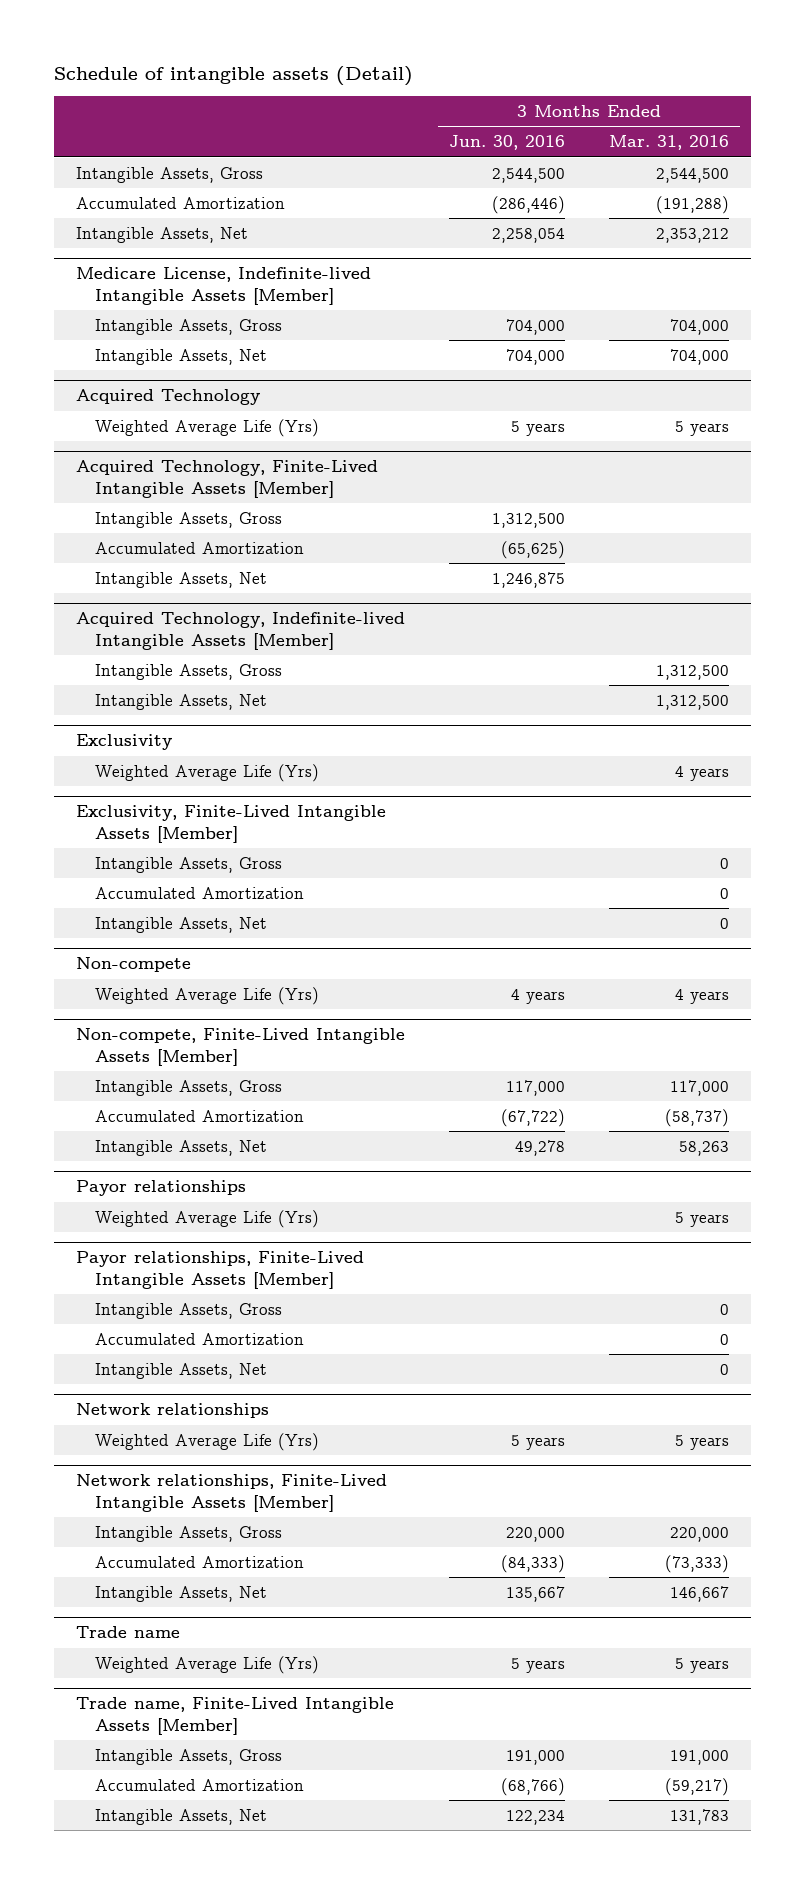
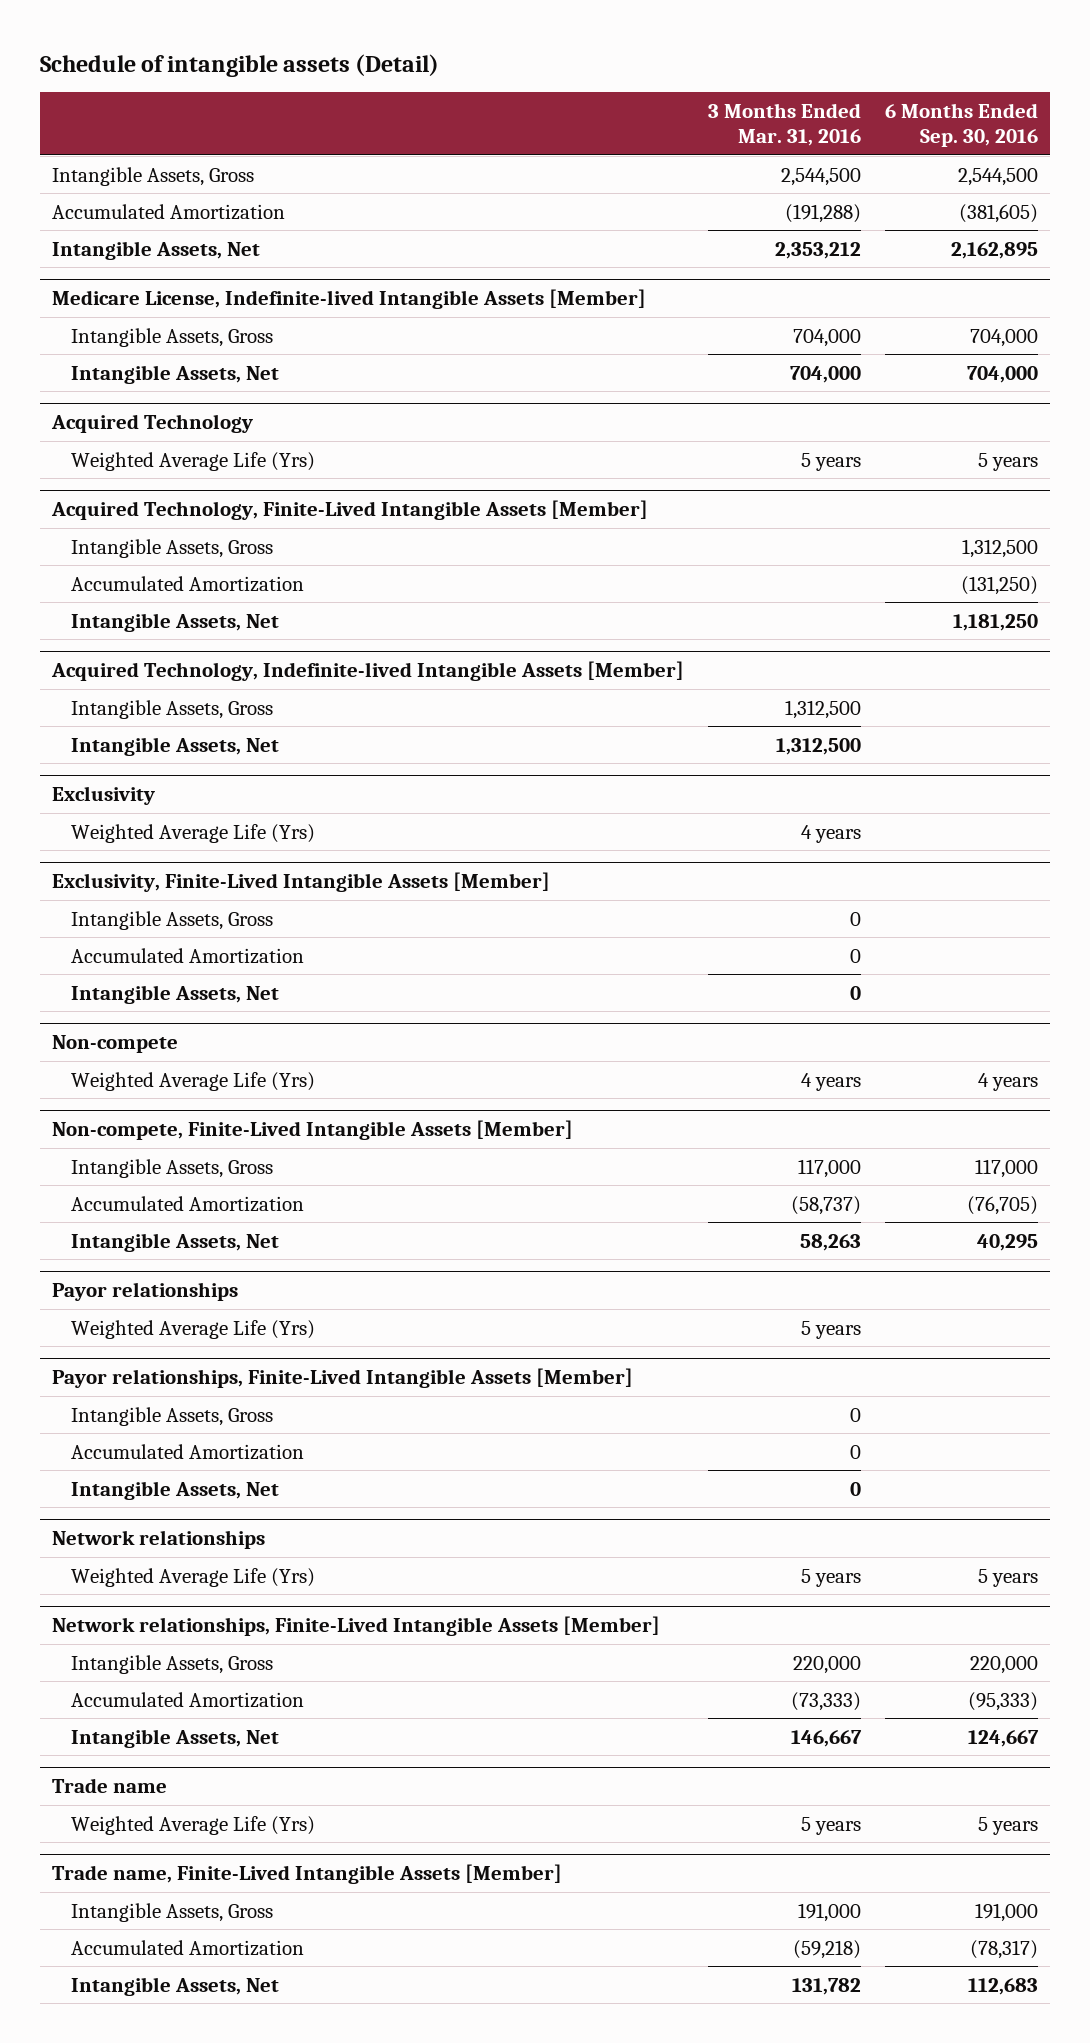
- | 3 Months Ended Jun. 30, 2016 | 3 Months Ended Mar. 31, 2016
+ | 3 Months Ended Mar. 31, 2016 | 6 Months Ended Sep. 30, 2016
@ Trade name, Finite-Lived Intangible Assets [Member]
- Accumulated Amortization | (68,766) | (59,217)
- Intangible Assets, Net | 122,234 | 131,783
+ Accumulated Amortization | (59,218) | (78,317)
+ Intangible Assets, Net | 131,782 | 112,683

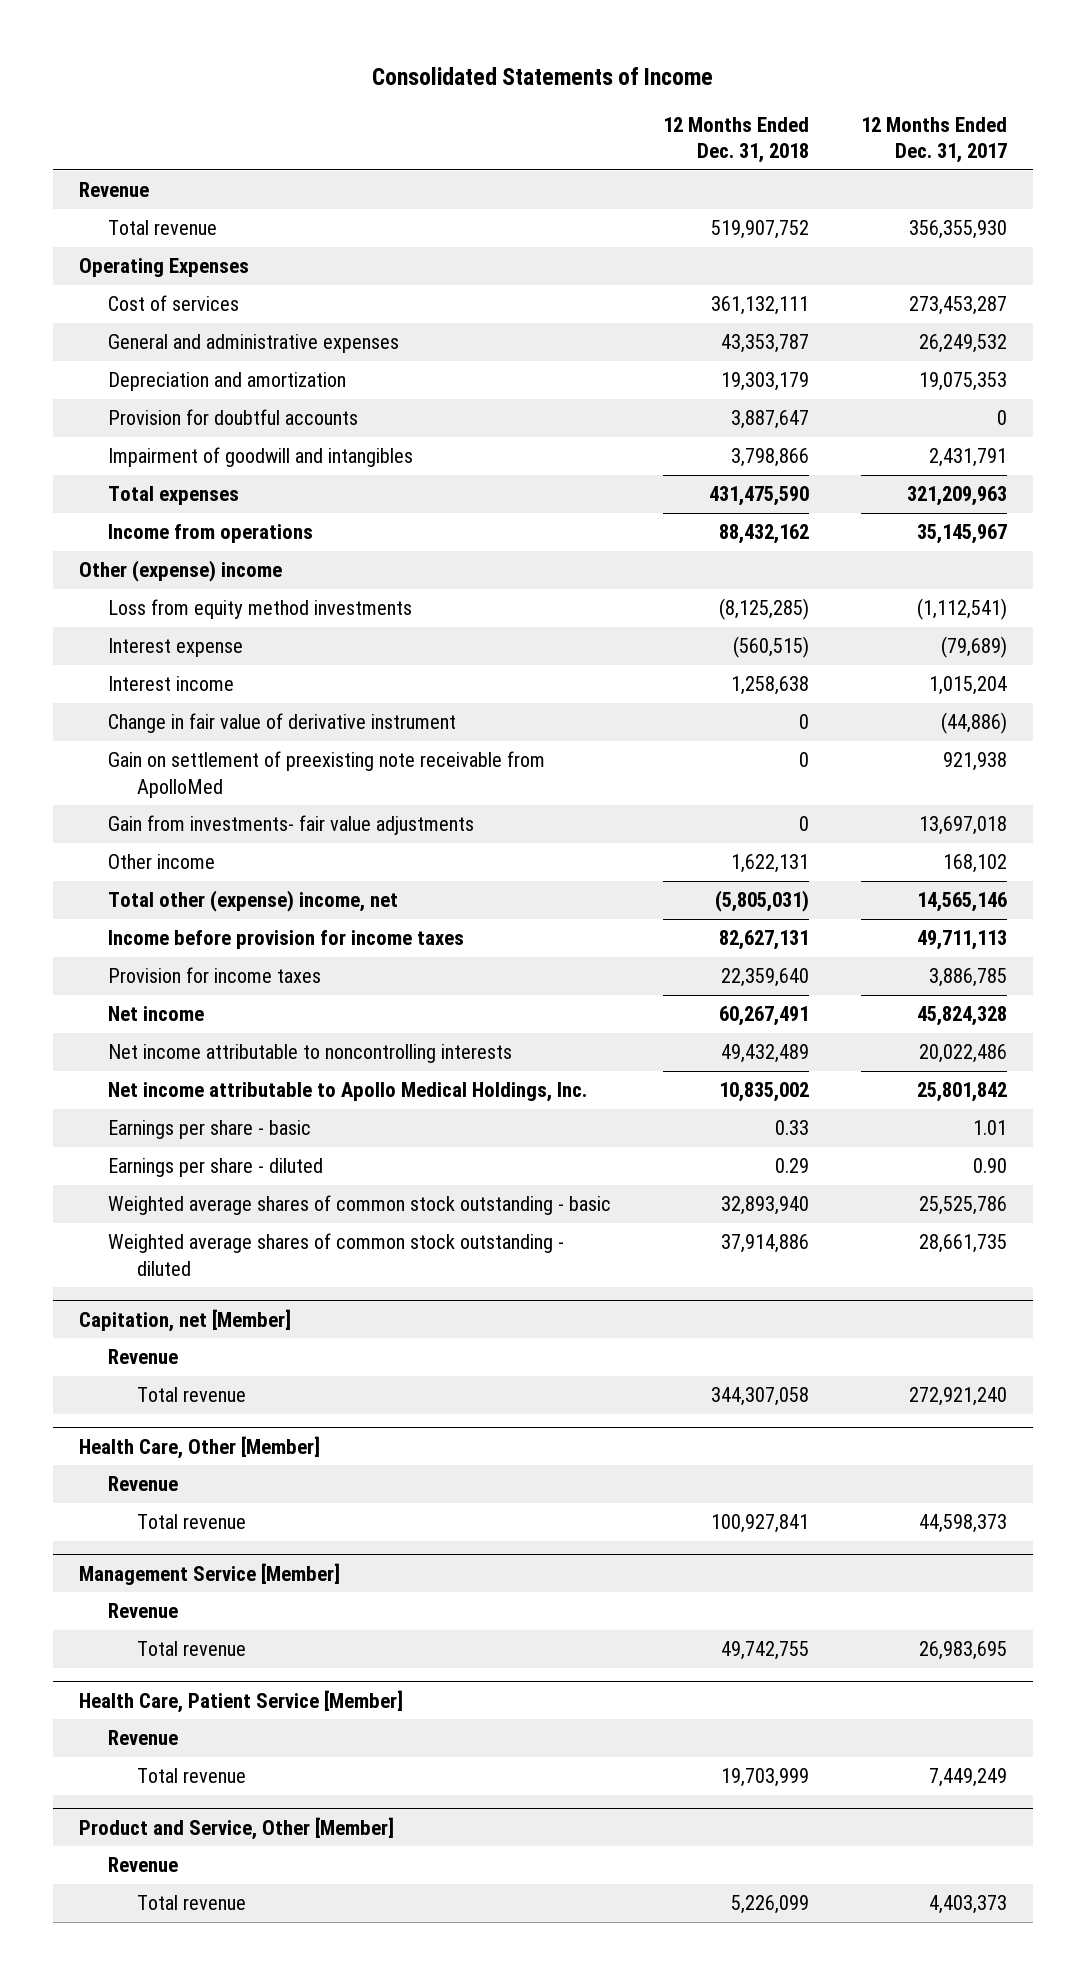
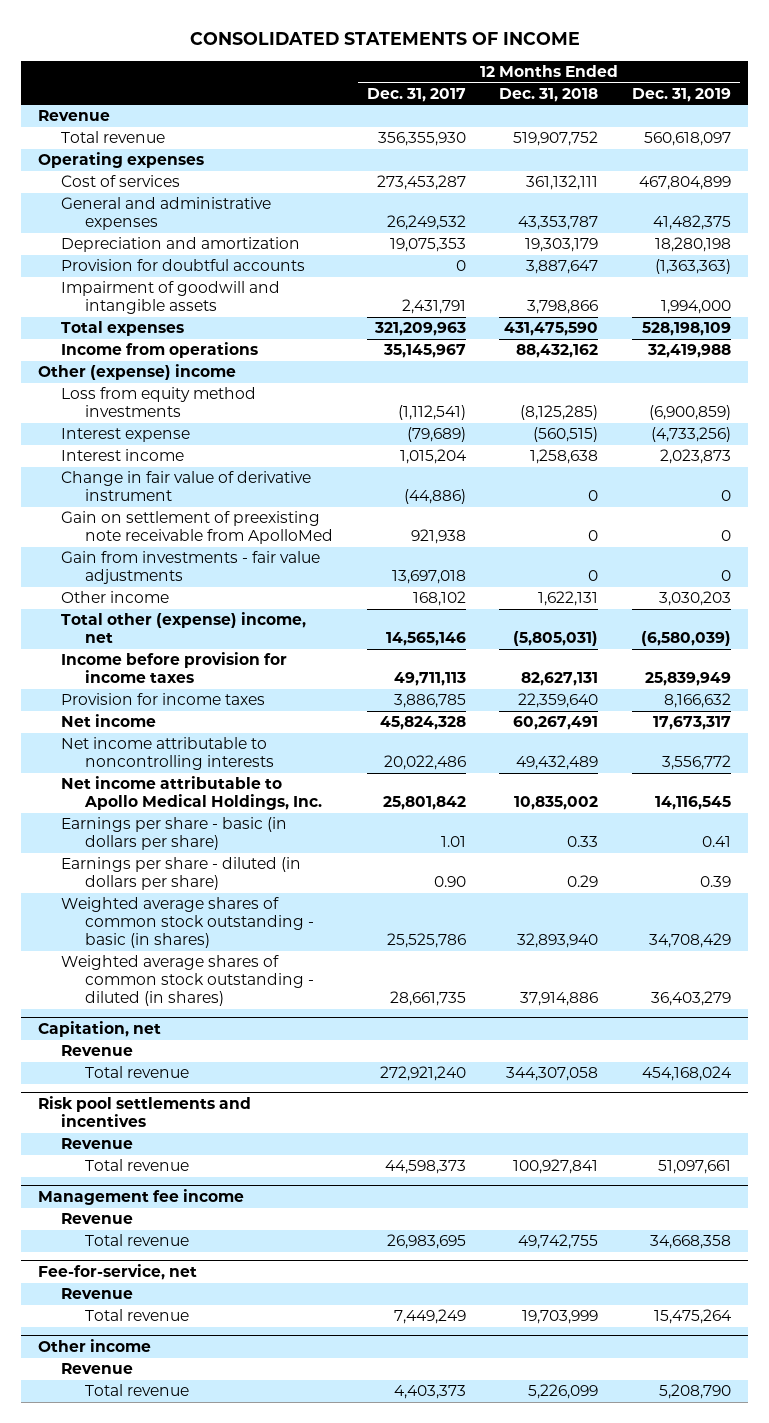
- Consolidated Statements of Income
+ CONSOLIDATED STATEMENTS OF INCOME
- | 12 Months Ended Dec. 31, 2018 | 12 Months Ended Dec. 31, 2017
+ | 12 Months Ended Dec. 31, 2017 | 12 Months Ended Dec. 31, 2018 | 12 Months Ended Dec. 31, 2019
- Operating Expenses
+ Operating expenses
- Impairment of goodwill and intangibles | 3,798,866 | 2,431,791
+ Impairment of goodwill and intangible assets | 2,431,791 | 3,798,866 | 1,994,000
- Gain from investments- fair value adjustments | 0 | 13,697,018
+ Gain from investments - fair value adjustments | 13,697,018 | 0 | 0
- Earnings per share - basic | 0.33 | 1.01
- Earnings per share - diluted | 0.29 | 0.90
- Weighted average shares of common stock outstanding - basic | 32,893,940 | 25,525,786
- Weighted average shares of common stock outstanding - diluted | 37,914,886 | 28,661,735
- Capitation, net [Member]
+ Earnings per share - basic (in dollars per share) | 1.01 | 0.33 | 0.41
+ Earnings per share - diluted (in dollars per share) | 0.90 | 0.29 | 0.39
+ Weighted average shares of common stock outstanding - basic (in shares) | 25,525,786 | 32,893,940 | 34,708,429
+ Weighted average shares of common stock outstanding - diluted (in shares) | 28,661,735 | 37,914,886 | 36,403,279
+ Capitation, net
- Health Care, Other [Member]
+ Risk pool settlements and incentives
- Management Service [Member]
+ Management fee income
- Health Care, Patient Service [Member]
+ Fee-for-service, net
- Product and Service, Other [Member]
+ Other income

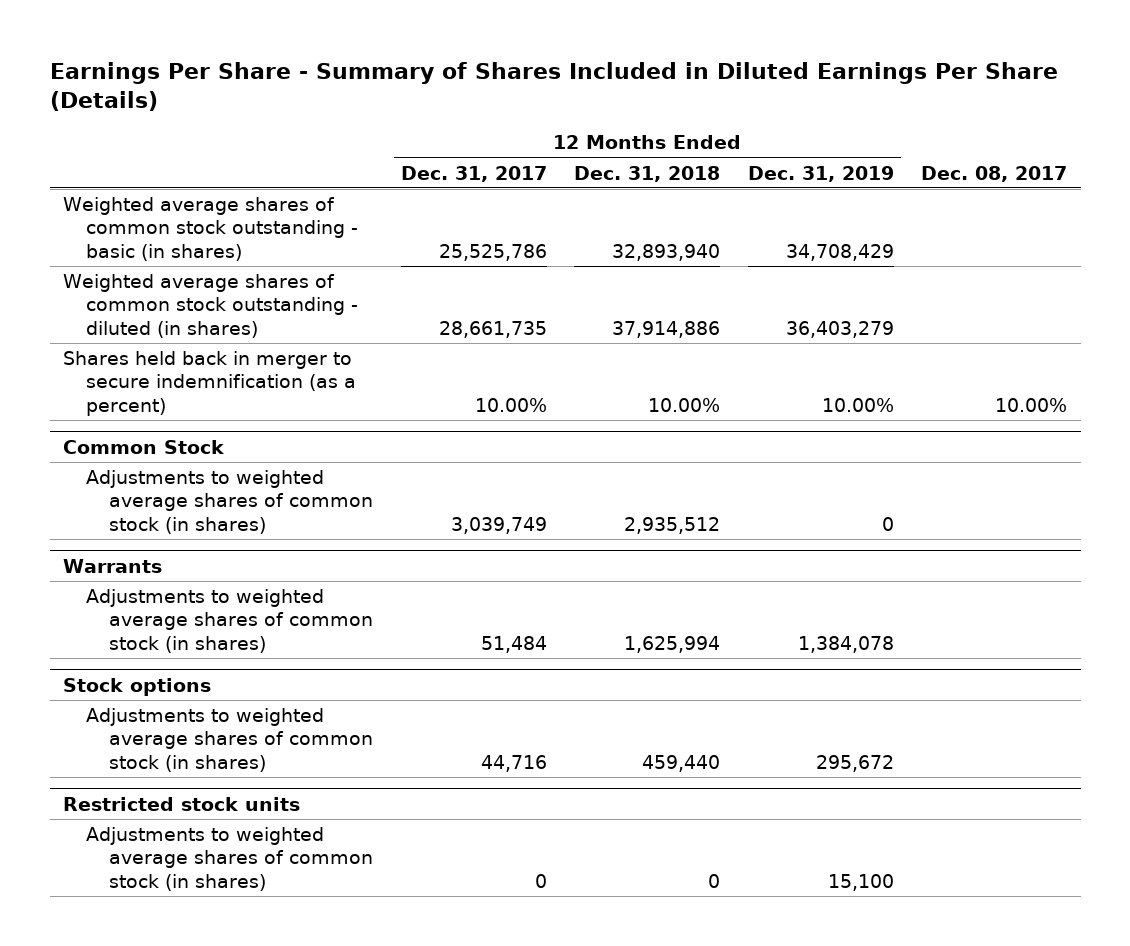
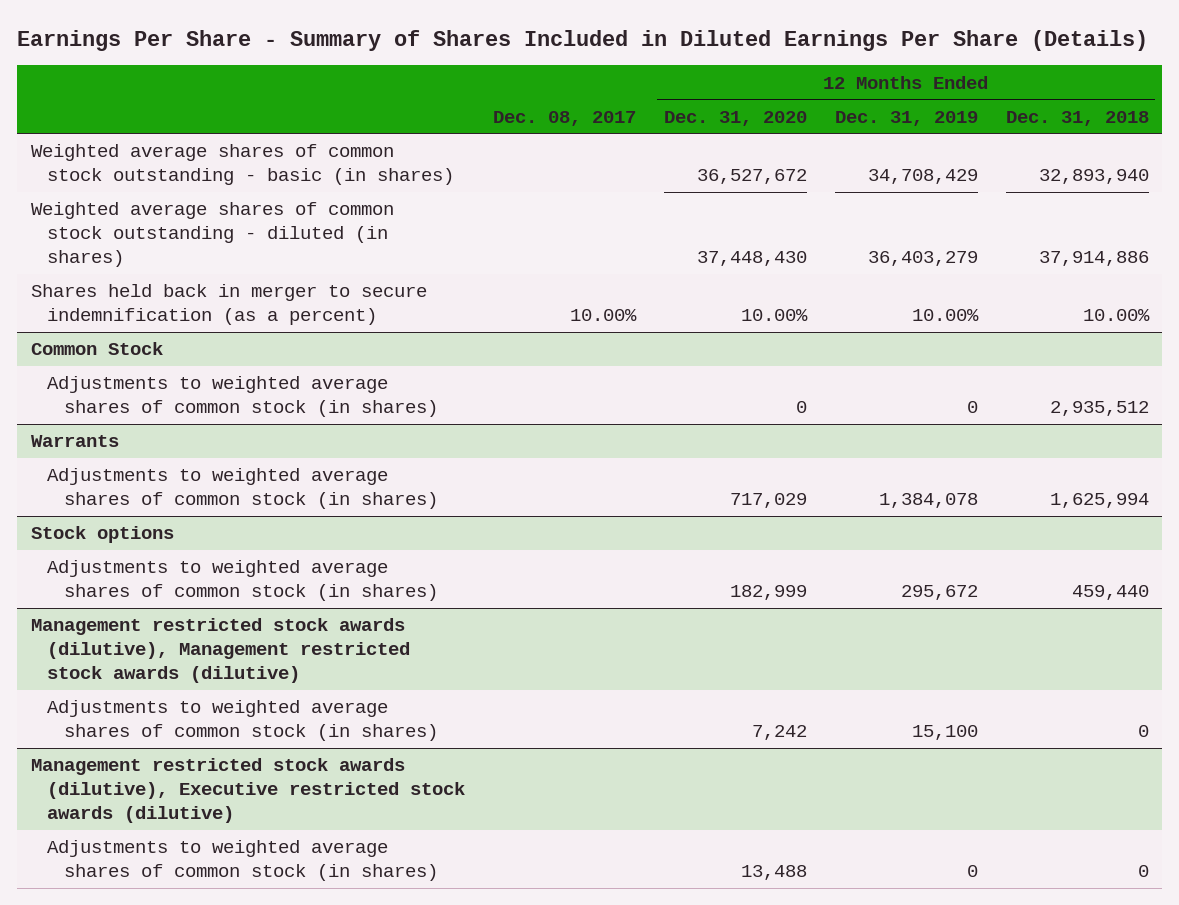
- | 12 Months Ended Dec. 31, 2017 | 12 Months Ended Dec. 31, 2018 | 12 Months Ended Dec. 31, 2019 | Dec. 08, 2017
+ | Dec. 08, 2017 | 12 Months Ended Dec. 31, 2020 | 12 Months Ended Dec. 31, 2019 | 12 Months Ended Dec. 31, 2018
- Restricted stock units
+ Management restricted stock awards (dilutive), Management restricted stock awards (dilutive)
+ Management restricted stock awards (dilutive), Executive restricted stock awards (dilutive)
+ Adjustments to weighted average shares of common stock (in shares) | | 13,488 | 0 | 0

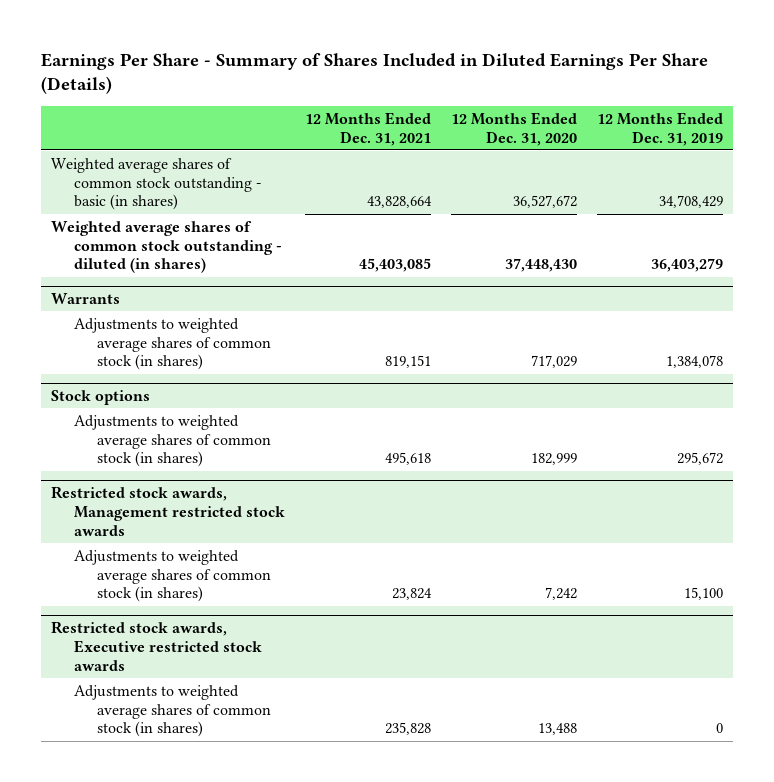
- | Dec. 08, 2017 | 12 Months Ended Dec. 31, 2020 | 12 Months Ended Dec. 31, 2019 | 12 Months Ended Dec. 31, 2018
+ | 12 Months Ended Dec. 31, 2021 | 12 Months Ended Dec. 31, 2020 | 12 Months Ended Dec. 31, 2019
- Shares held back in merger to secure indemnification (as a percent) | 10.00% | 10.00% | 10.00% | 10.00%
- Common Stock
- Adjustments to weighted average shares of common stock (in shares) | | 0 | 0 | 2,935,512
- Management restricted stock awards (dilutive), Management restricted stock awards (dilutive)
+ Restricted stock awards, Management restricted stock awards
- Management restricted stock awards (dilutive), Executive restricted stock awards (dilutive)
+ Restricted stock awards, Executive restricted stock awards

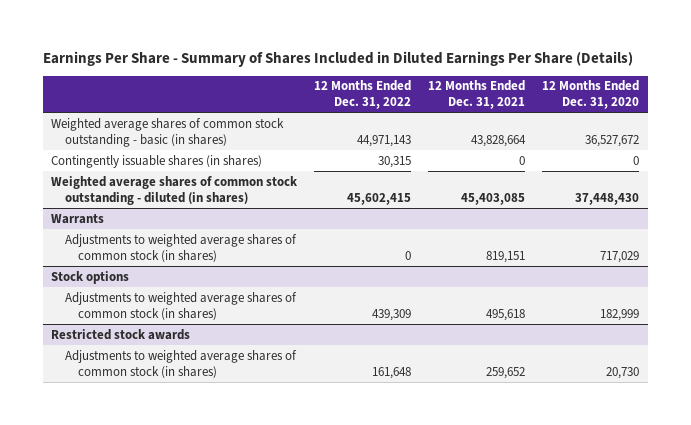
- | 12 Months Ended Dec. 31, 2021 | 12 Months Ended Dec. 31, 2020 | 12 Months Ended Dec. 31, 2019
+ | 12 Months Ended Dec. 31, 2022 | 12 Months Ended Dec. 31, 2021 | 12 Months Ended Dec. 31, 2020
+ Contingently issuable shares (in shares) | 30,315 | 0 | 0
- Restricted stock awards, Management restricted stock awards
- Adjustments to weighted average shares of common stock (in shares) | 23,824 | 7,242 | 15,100
- Restricted stock awards, Executive restricted stock awards
- Adjustments to weighted average shares of common stock (in shares) | 235,828 | 13,488 | 0
+ Restricted stock awards
+ Adjustments to weighted average shares of common stock (in shares) | 161,648 | 259,652 | 20,730

